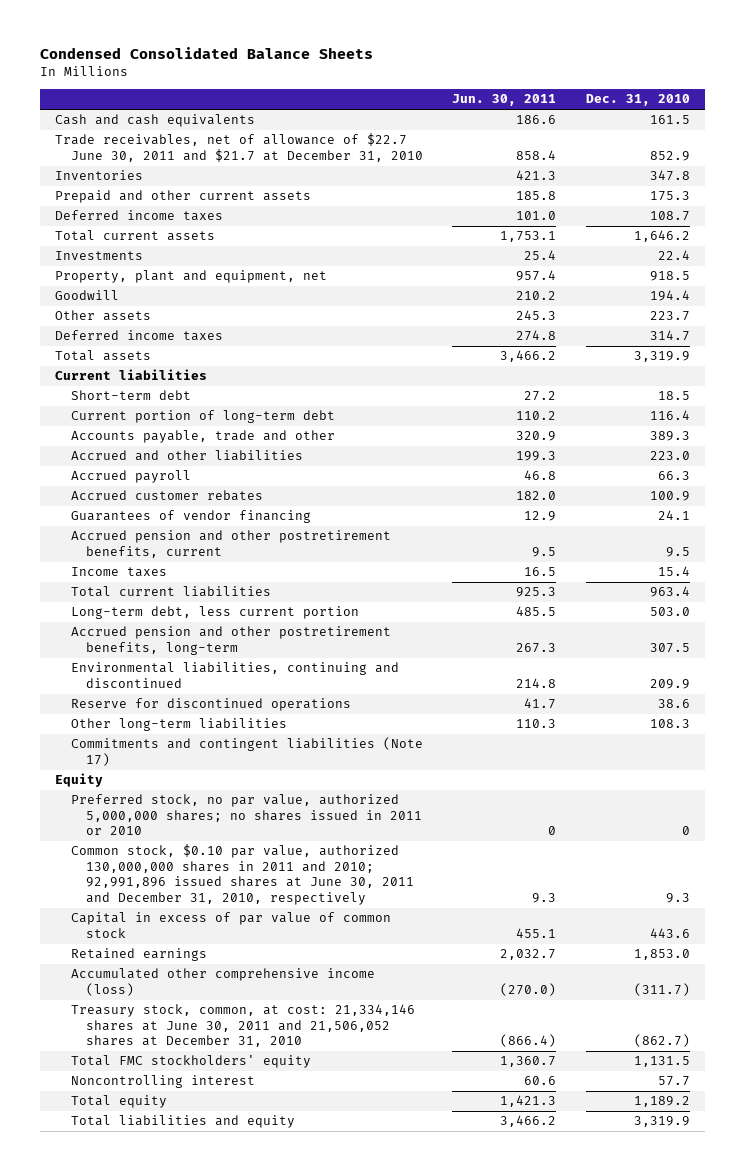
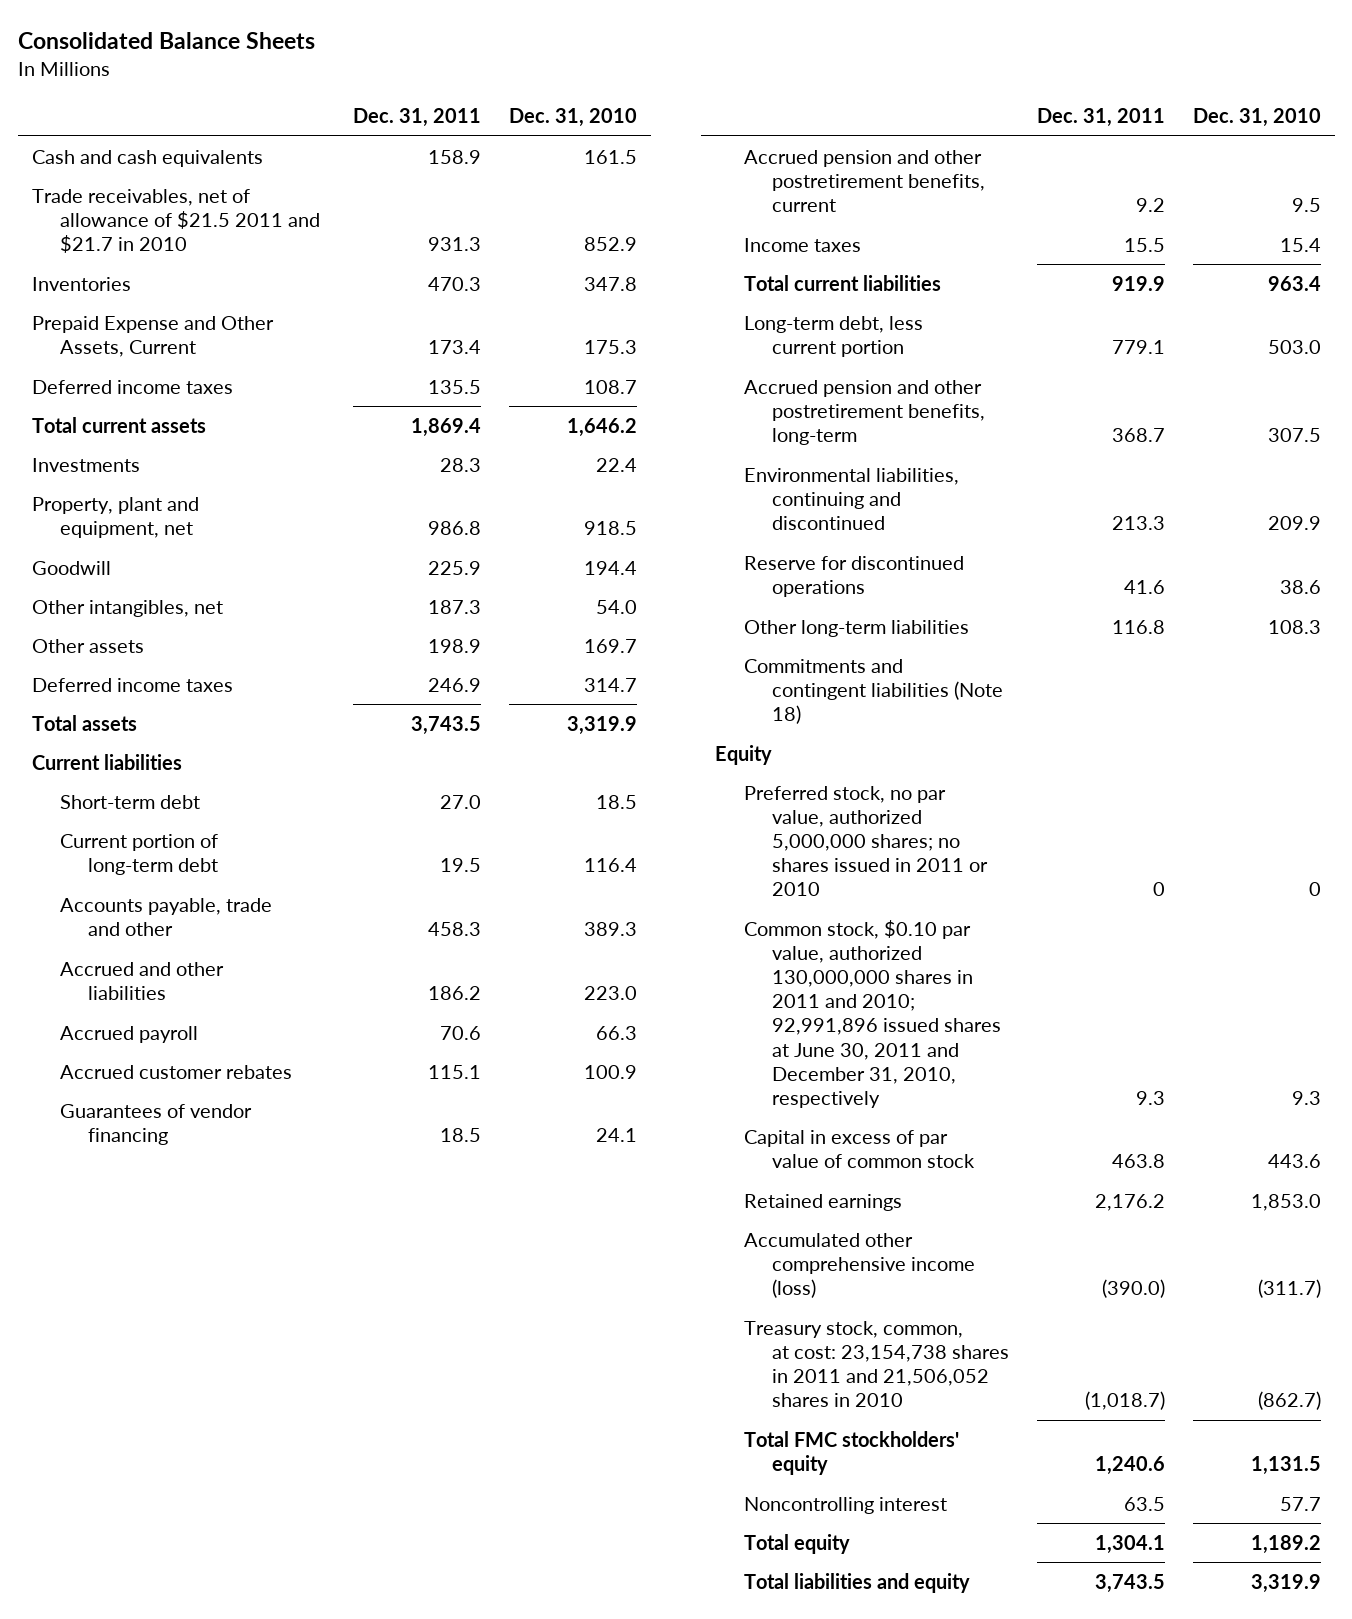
- Condensed Consolidated Balance Sheets
+ Consolidated Balance Sheets
- | Jun. 30, 2011 | Dec. 31, 2010
+ | Dec. 31, 2011 | Dec. 31, 2010
- Trade receivables, net of allowance of $22.7 June 30, 2011 and $21.7 at December 31, 2010 | 858.4 | 852.9
+ Trade receivables, net of allowance of $21.5 2011 and $21.7 in 2010 | 931.3 | 852.9
- Prepaid and other current assets | 185.8 | 175.3
+ Prepaid Expense and Other Assets, Current | 173.4 | 175.3
- Other assets | 245.3 | 223.7
+ Other intangibles, net | 187.3 | 54.0
+ Other assets | 198.9 | 169.7
- Commitments and contingent liabilities (Note 17)
+ Commitments and contingent liabilities (Note 18)
- Treasury stock, common, at cost: 21,334,146 shares at June 30, 2011 and 21,506,052 shares at December 31, 2010 | (866.4) | (862.7)
+ Treasury stock, common, at cost: 23,154,738 shares in 2011 and 21,506,052 shares in 2010 | (1,018.7) | (862.7)

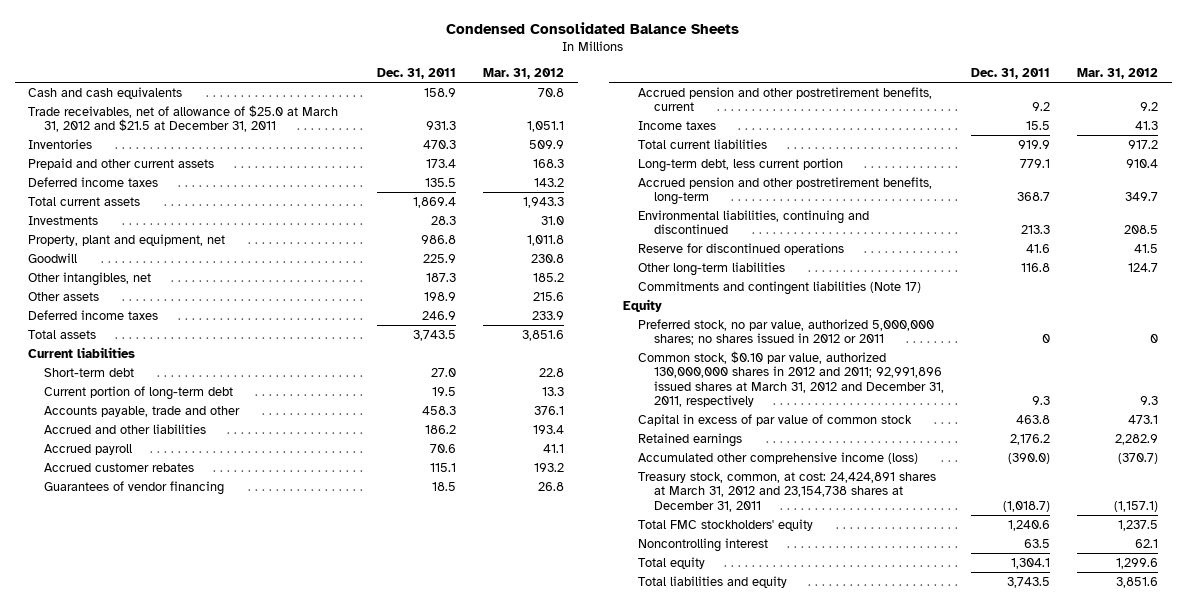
- Consolidated Balance Sheets
+ Condensed Consolidated Balance Sheets
- | Dec. 31, 2011 | Dec. 31, 2010
+ | Dec. 31, 2011 | Mar. 31, 2012
- Trade receivables, net of allowance of $21.5 2011 and $21.7 in 2010 | 931.3 | 852.9
+ Trade receivables, net of allowance of $25.0 at March 31, 2012 and $21.5 at December 31, 2011 | 931.3 | 1,051.1
- Prepaid Expense and Other Assets, Current | 173.4 | 175.3
+ Prepaid and other current assets | 173.4 | 168.3
- Commitments and contingent liabilities (Note 18)
+ Commitments and contingent liabilities (Note 17)
- Preferred stock, no par value, authorized 5,000,000 shares; no shares issued in 2011 or 2010 | 0 | 0
- Common stock, $0.10 par value, authorized 130,000,000 shares in 2011 and 2010; 92,991,896 issued shares at June 30, 2011 and December 31, 2010, respectively | 9.3 | 9.3
+ Preferred stock, no par value, authorized 5,000,000 shares; no shares issued in 2012 or 2011 | 0 | 0
+ Common stock, $0.10 par value, authorized 130,000,000 shares in 2012 and 2011; 92,991,896 issued shares at March 31, 2012 and December 31, 2011, respectively | 9.3 | 9.3
- Treasury stock, common, at cost: 23,154,738 shares in 2011 and 21,506,052 shares in 2010 | (1,018.7) | (862.7)
+ Treasury stock, common, at cost: 24,424,891 shares at March 31, 2012 and 23,154,738 shares at December 31, 2011 | (1,018.7) | (1,157.1)

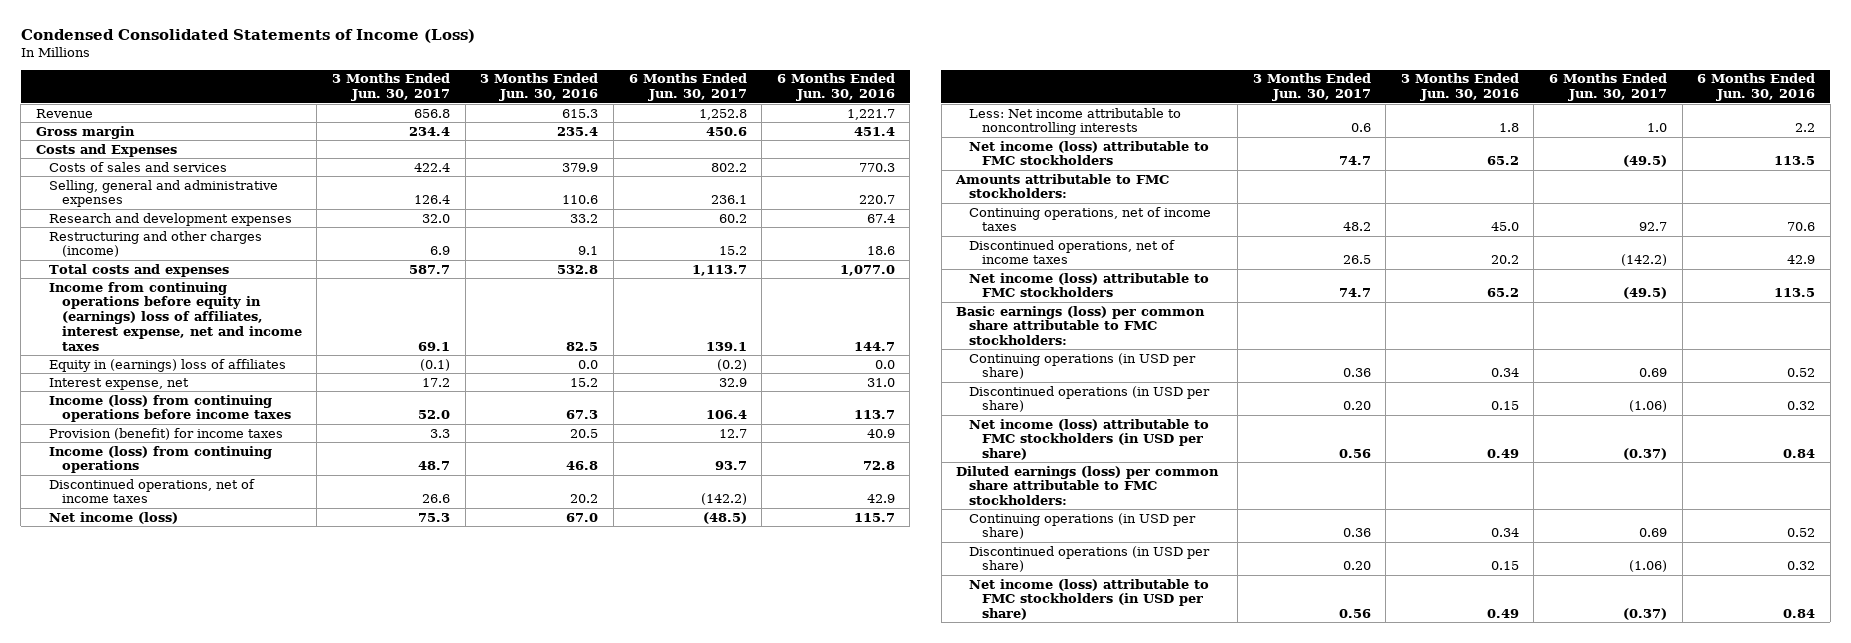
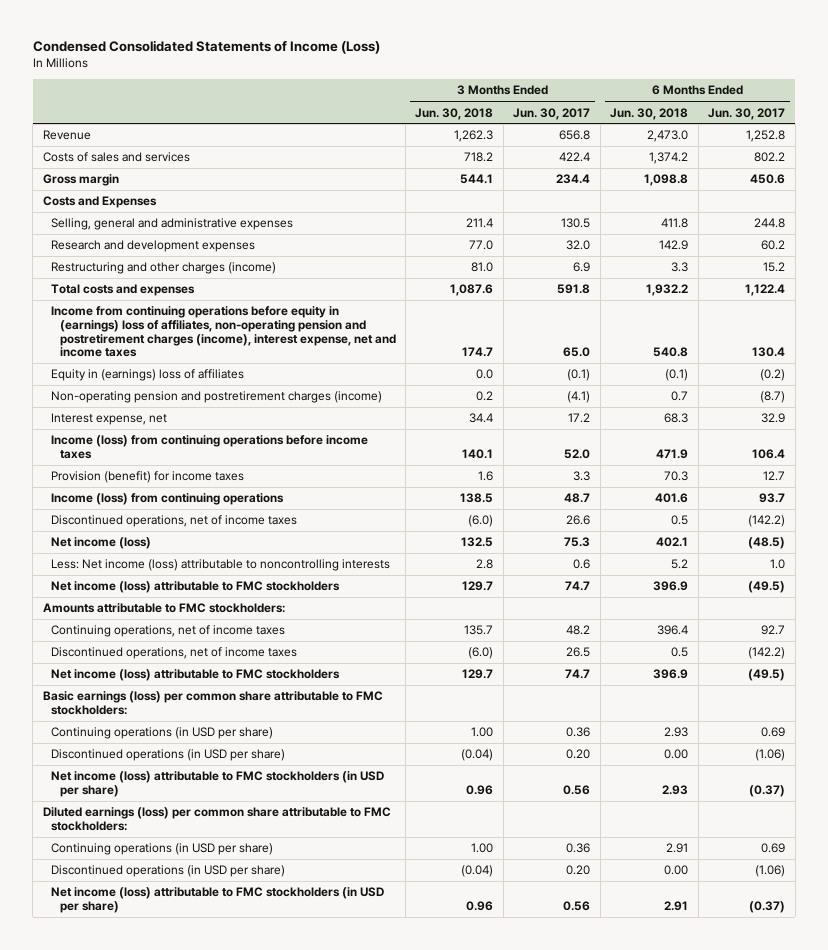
- | 3 Months Ended Jun. 30, 2017 | 3 Months Ended Jun. 30, 2016 | 6 Months Ended Jun. 30, 2017 | 6 Months Ended Jun. 30, 2016
+ | 3 Months Ended Jun. 30, 2018 | 3 Months Ended Jun. 30, 2017 | 6 Months Ended Jun. 30, 2018 | 6 Months Ended Jun. 30, 2017
moved up: Costs of sales and services | 718.2 | 422.4 | 1,374.2 | 802.2
- Selling, general and administrative expenses | 126.4 | 110.6 | 236.1 | 220.7
+ Selling, general and administrative expenses | 211.4 | 130.5 | 411.8 | 244.8
- Total costs and expenses | 587.7 | 532.8 | 1,113.7 | 1,077.0
- Income from continuing operations before equity in (earnings) loss of affiliates, interest expense, net and income taxes | 69.1 | 82.5 | 139.1 | 144.7
+ Total costs and expenses | 1,087.6 | 591.8 | 1,932.2 | 1,122.4
+ Income from continuing operations before equity in (earnings) loss of affiliates, non-operating pension and postretirement charges (income), interest expense, net and income taxes | 174.7 | 65.0 | 540.8 | 130.4
+ Non-operating pension and postretirement charges (income) | 0.2 | (4.1) | 0.7 | (8.7)
- Less: Net income attributable to noncontrolling interests | 0.6 | 1.8 | 1.0 | 2.2
+ Less: Net income (loss) attributable to noncontrolling interests | 2.8 | 0.6 | 5.2 | 1.0

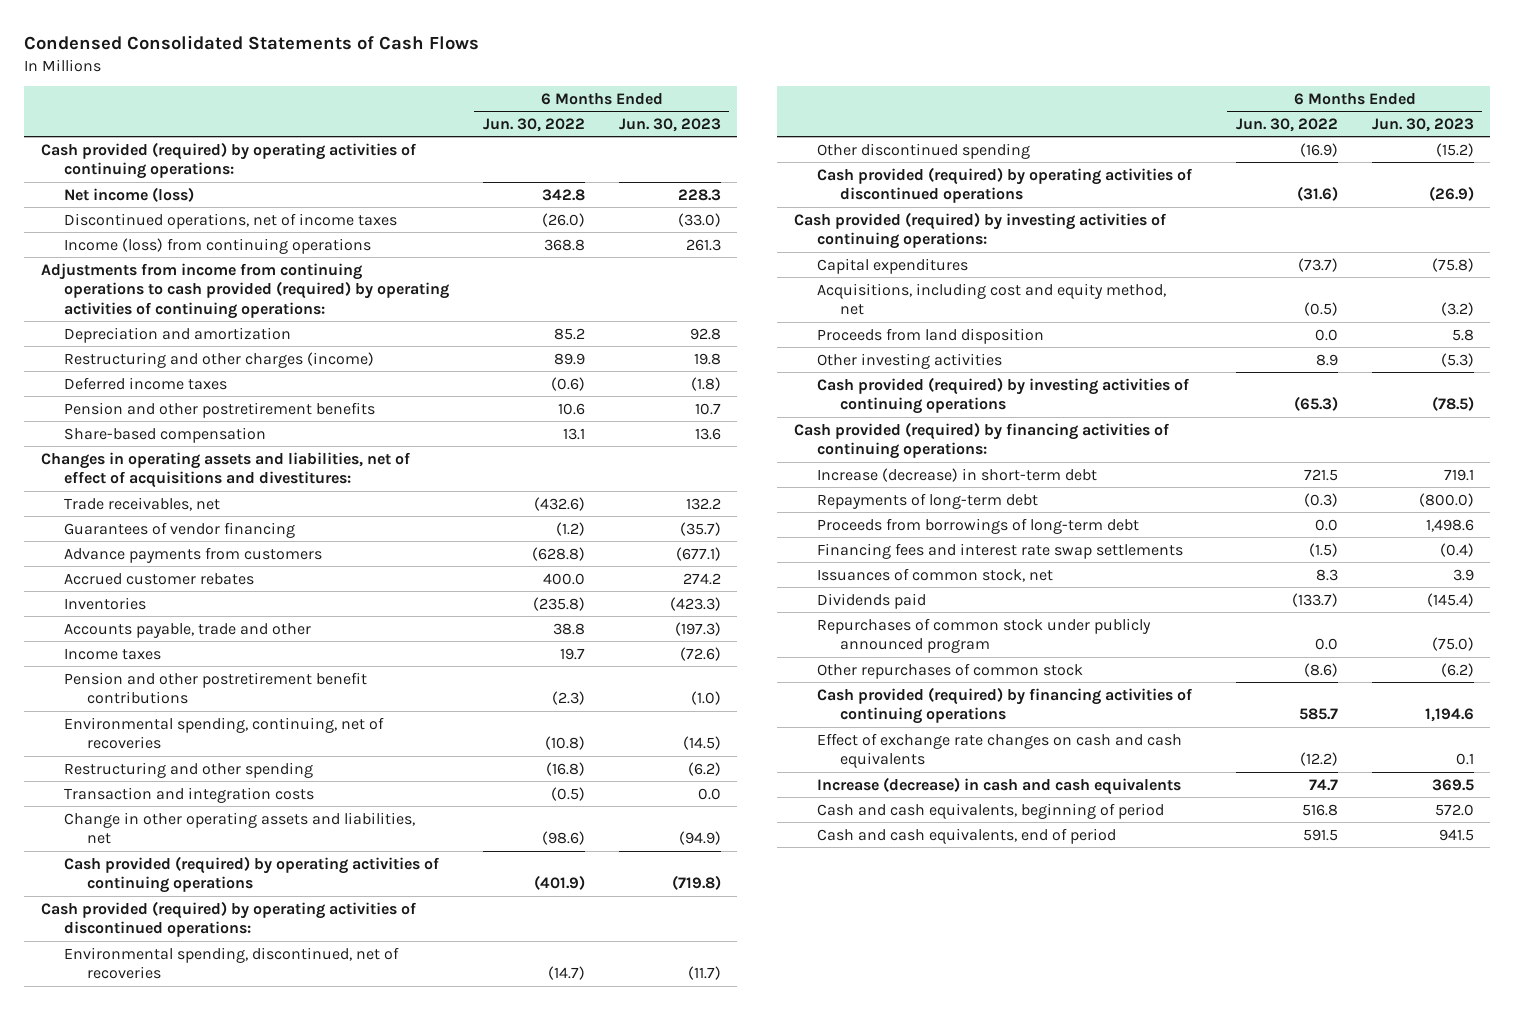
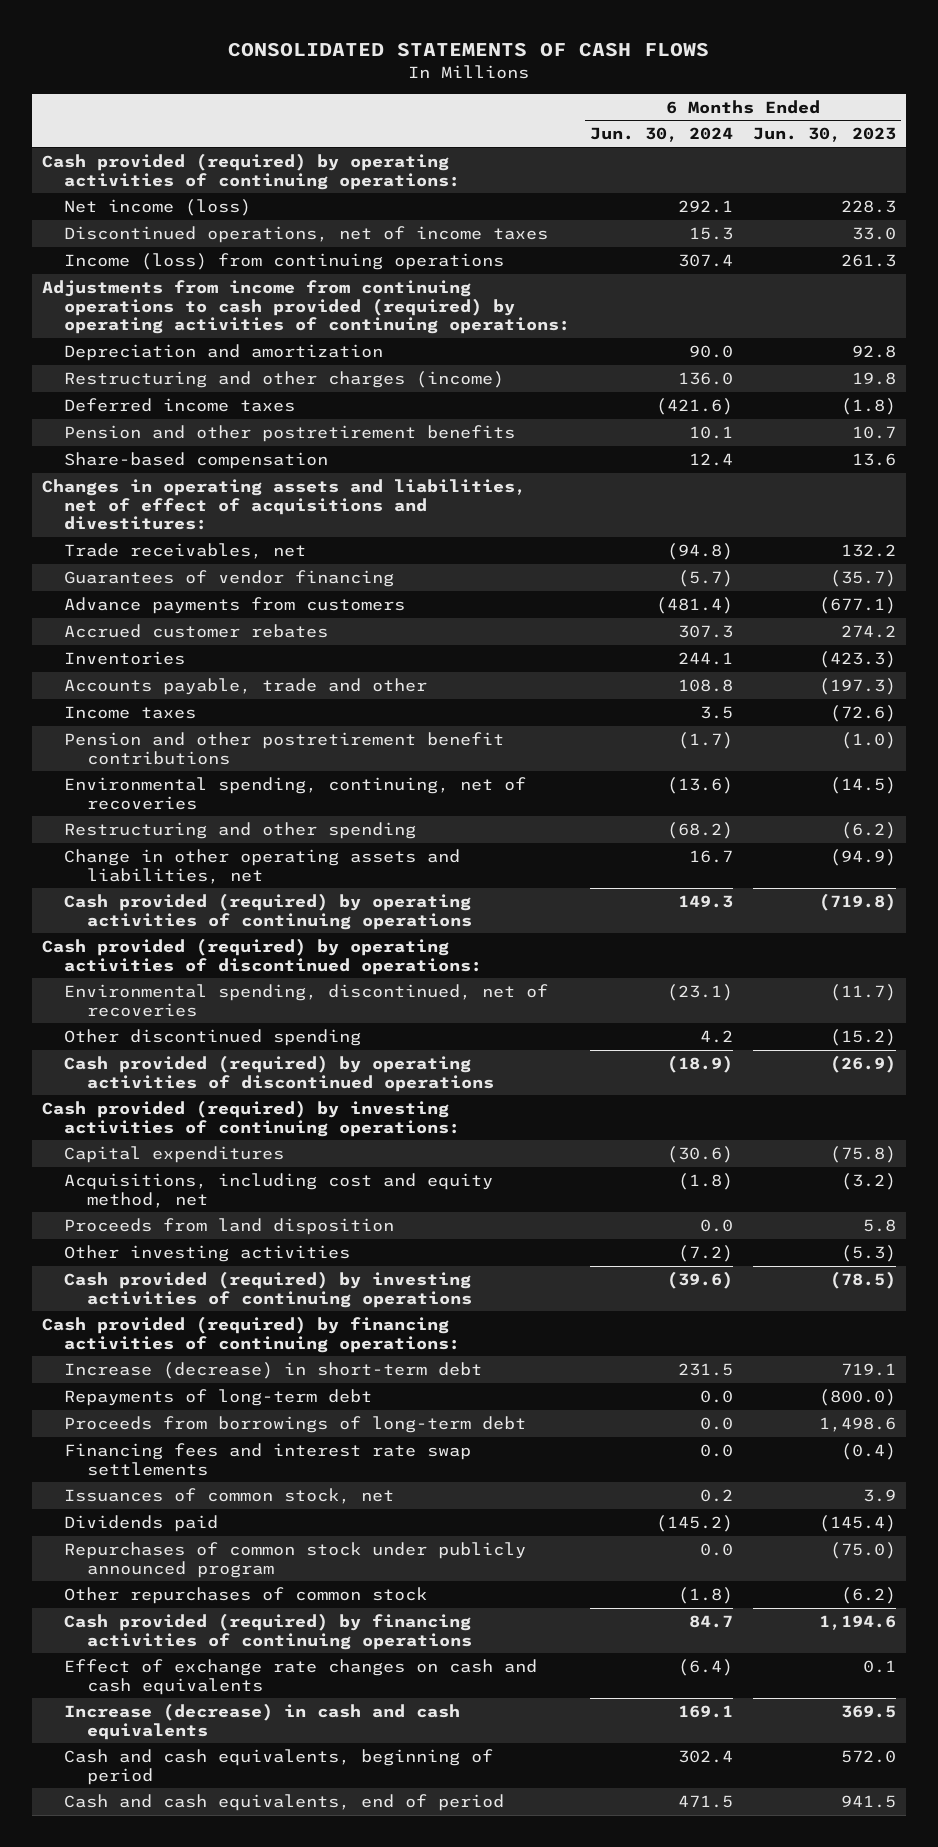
- Condensed Consolidated Statements of Cash Flows
+ CONSOLIDATED STATEMENTS OF CASH FLOWS
- | 6 Months Ended Jun. 30, 2022 | 6 Months Ended Jun. 30, 2023
+ | 6 Months Ended Jun. 30, 2024 | 6 Months Ended Jun. 30, 2023
- Discontinued operations, net of income taxes | (26.0) | (33.0)
+ Discontinued operations, net of income taxes | 15.3 | 33.0
- Transaction and integration costs | (0.5) | 0.0

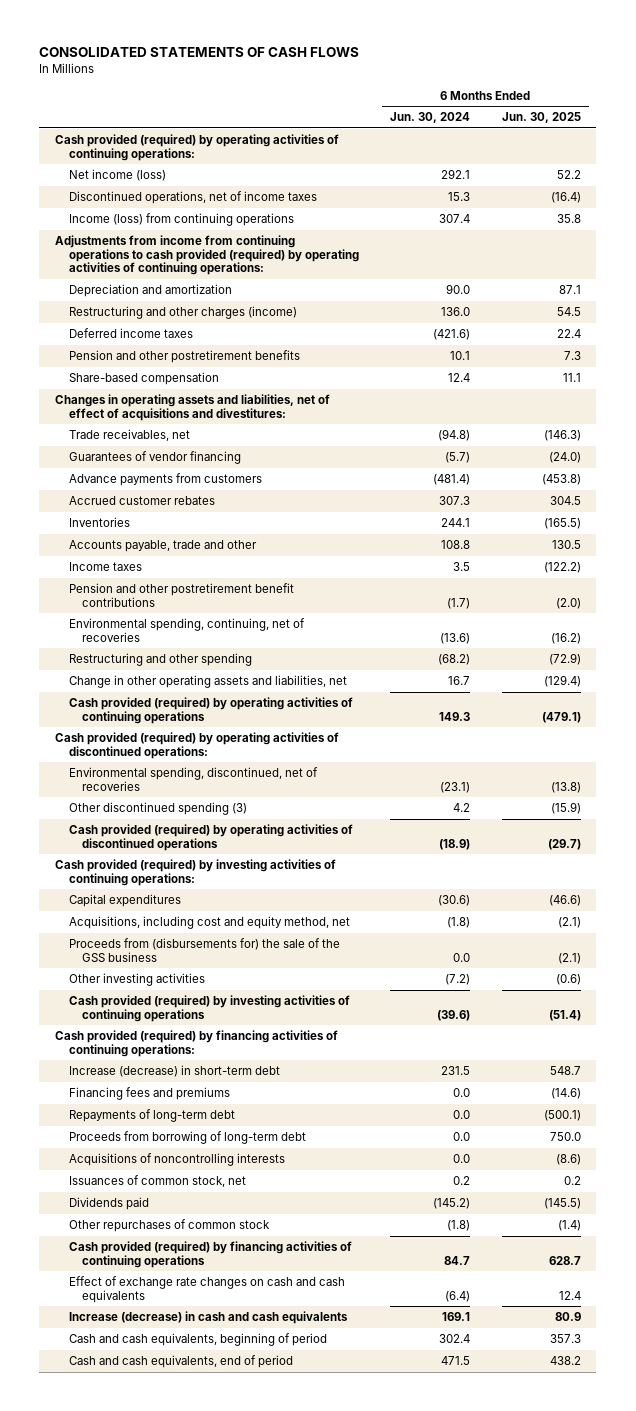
- | 6 Months Ended Jun. 30, 2024 | 6 Months Ended Jun. 30, 2023
+ | 6 Months Ended Jun. 30, 2024 | 6 Months Ended Jun. 30, 2025
- Other discontinued spending | 4.2 | (15.2)
+ Other discontinued spending (3) | 4.2 | (15.9)
- Proceeds from land disposition | 0.0 | 5.8
+ Proceeds from (disbursements for) the sale of the GSS business | 0.0 | (2.1)
+ Financing fees and premiums | 0.0 | (14.6)
- Proceeds from borrowings of long-term debt | 0.0 | 1,498.6
- Financing fees and interest rate swap settlements | 0.0 | (0.4)
+ Proceeds from borrowing of long-term debt | 0.0 | 750.0
+ Acquisitions of noncontrolling interests | 0.0 | (8.6)
- Repurchases of common stock under publicly announced program | 0.0 | (75.0)

